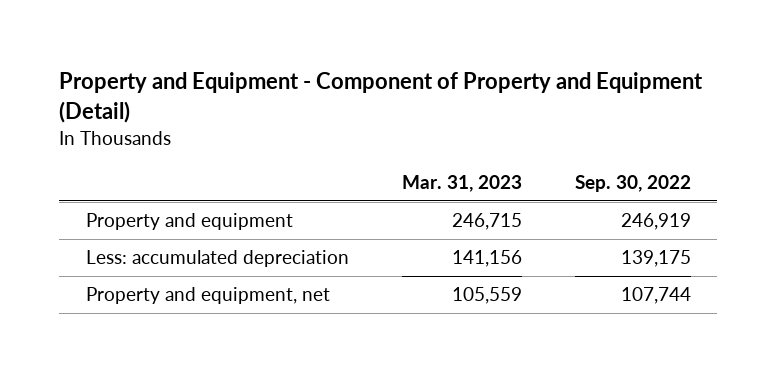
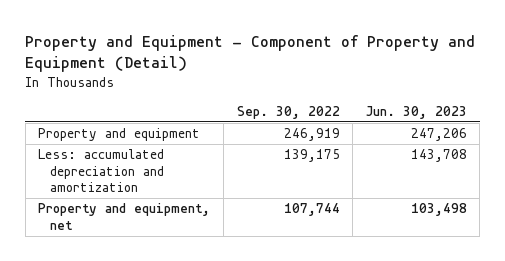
- | Mar. 31, 2023 | Sep. 30, 2022
+ | Sep. 30, 2022 | Jun. 30, 2023
- Less: accumulated depreciation | 141,156 | 139,175
+ Less: accumulated depreciation and amortization | 139,175 | 143,708

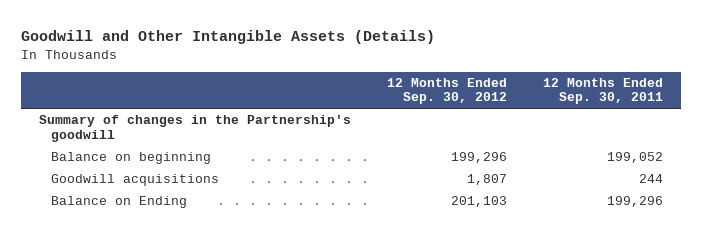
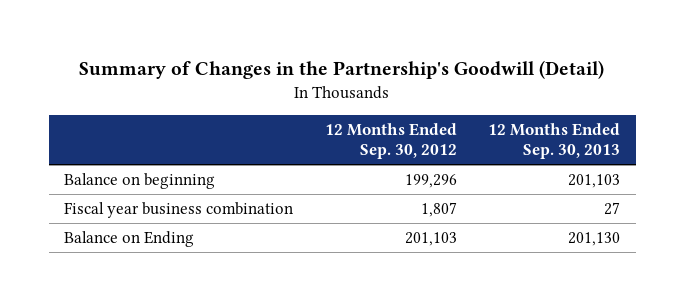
- Goodwill and Other Intangible Assets (Details)
+ Summary of Changes in the Partnership's Goodwill (Detail)
- | 12 Months Ended Sep. 30, 2012 | 12 Months Ended Sep. 30, 2011
+ | 12 Months Ended Sep. 30, 2012 | 12 Months Ended Sep. 30, 2013
- Summary of changes in the Partnership's goodwill
- Goodwill acquisitions | 1,807 | 244
+ Fiscal year business combination | 1,807 | 27

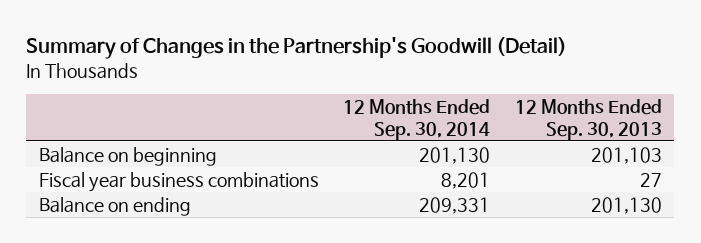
- | 12 Months Ended Sep. 30, 2012 | 12 Months Ended Sep. 30, 2013
+ | 12 Months Ended Sep. 30, 2014 | 12 Months Ended Sep. 30, 2013
- Fiscal year business combination | 1,807 | 27
- Balance on Ending | 201,103 | 201,130
+ Fiscal year business combinations | 8,201 | 27
+ Balance on ending | 209,331 | 201,130

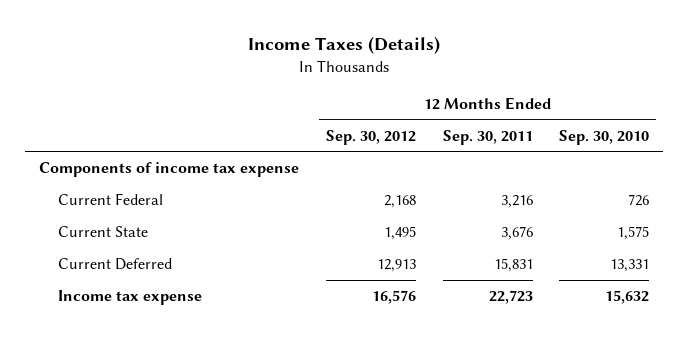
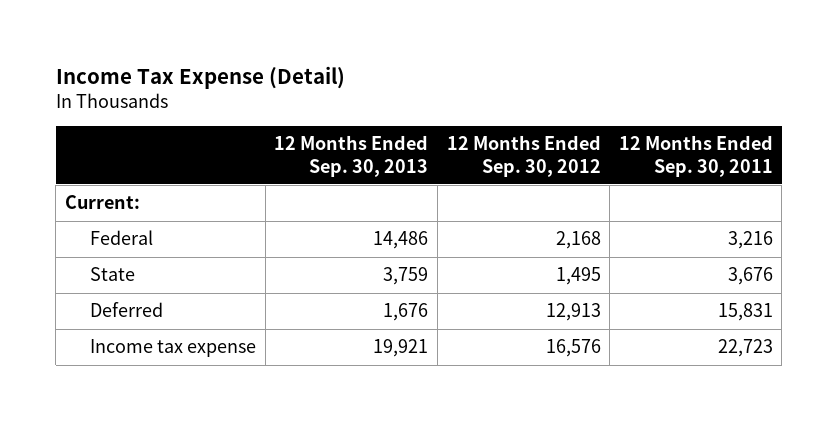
- Income Taxes (Details)
+ Income Tax Expense (Detail)
- | 12 Months Ended Sep. 30, 2012 | 12 Months Ended Sep. 30, 2011 | 12 Months Ended Sep. 30, 2010
+ | 12 Months Ended Sep. 30, 2013 | 12 Months Ended Sep. 30, 2012 | 12 Months Ended Sep. 30, 2011
- Components of income tax expense
- Current Federal | 2,168 | 3,216 | 726
- Current State | 1,495 | 3,676 | 1,575
- Current Deferred | 12,913 | 15,831 | 13,331
+ Current:
+ Federal | 14,486 | 2,168 | 3,216
+ State | 3,759 | 1,495 | 3,676
+ Deferred | 1,676 | 12,913 | 15,831

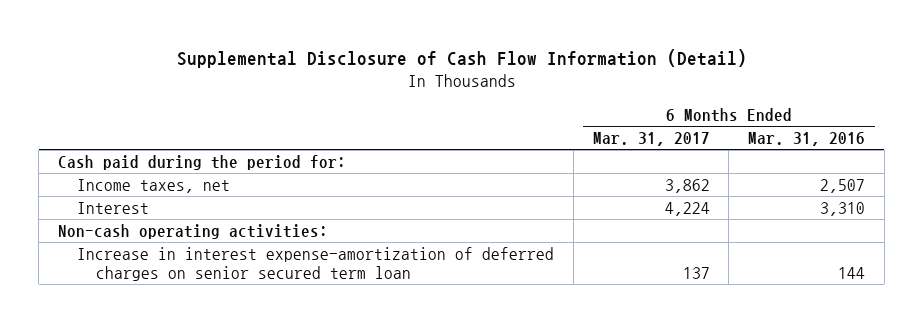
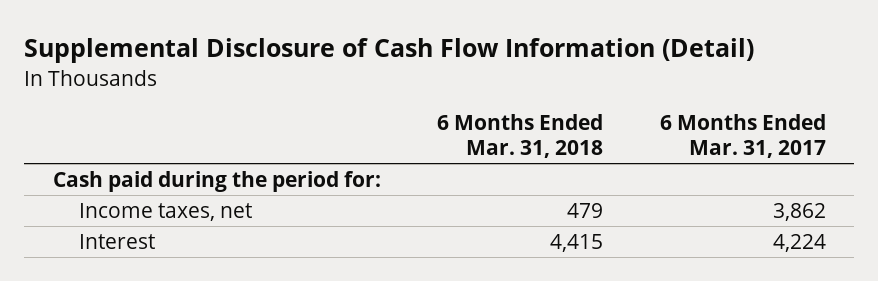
- | 6 Months Ended Mar. 31, 2017 | 6 Months Ended Mar. 31, 2016
+ | 6 Months Ended Mar. 31, 2018 | 6 Months Ended Mar. 31, 2017
- Non-cash operating activities:
- Increase in interest expense-amortization of deferred charges on senior secured term loan | 137 | 144

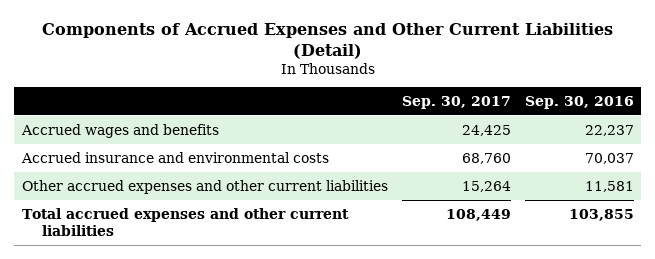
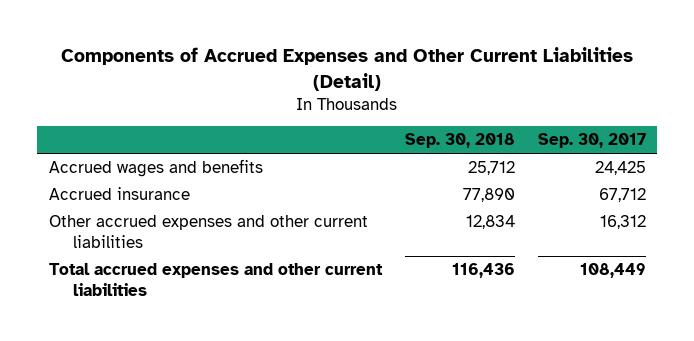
- | Sep. 30, 2017 | Sep. 30, 2016
+ | Sep. 30, 2018 | Sep. 30, 2017
- Accrued insurance and environmental costs | 68,760 | 70,037
- Other accrued expenses and other current liabilities | 15,264 | 11,581
+ Accrued insurance | 77,890 | 67,712
+ Other accrued expenses and other current liabilities | 12,834 | 16,312

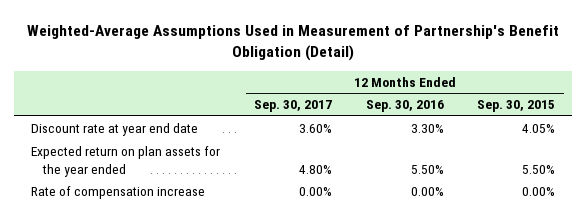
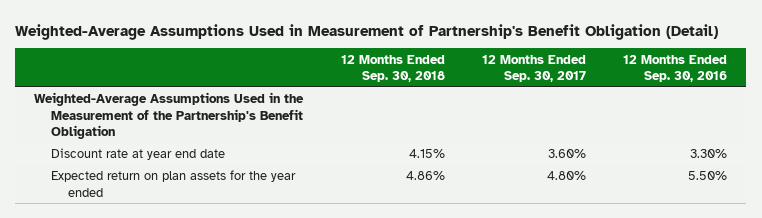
- | 12 Months Ended Sep. 30, 2017 | 12 Months Ended Sep. 30, 2016 | 12 Months Ended Sep. 30, 2015
+ | 12 Months Ended Sep. 30, 2018 | 12 Months Ended Sep. 30, 2017 | 12 Months Ended Sep. 30, 2016
+ Weighted-Average Assumptions Used in the Measurement of the Partnership's Benefit Obligation
- Rate of compensation increase | 0.00% | 0.00% | 0.00%

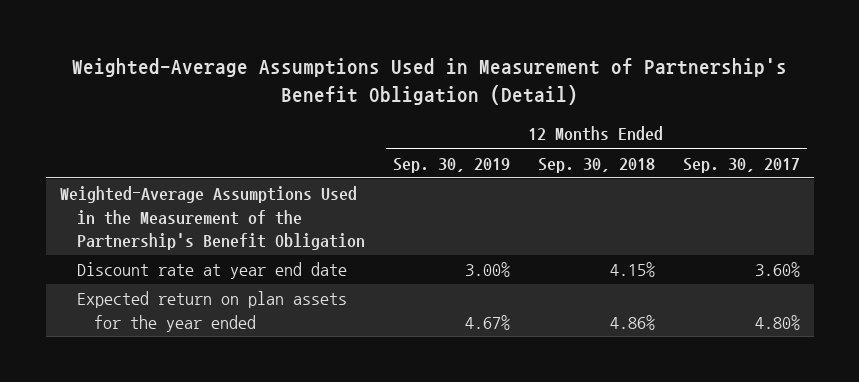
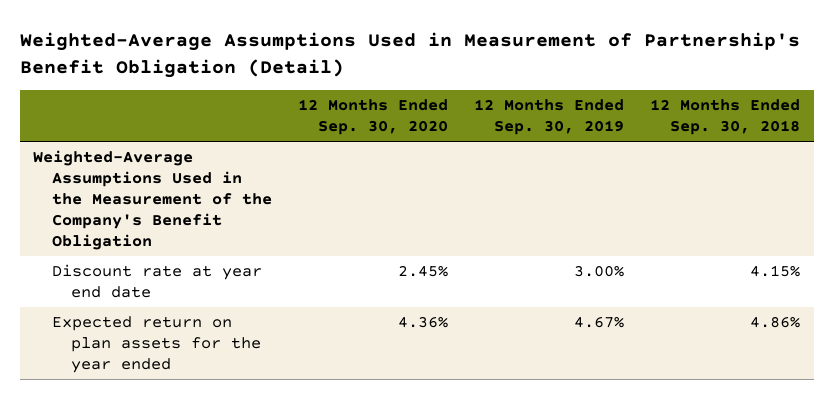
- | 12 Months Ended Sep. 30, 2019 | 12 Months Ended Sep. 30, 2018 | 12 Months Ended Sep. 30, 2017
+ | 12 Months Ended Sep. 30, 2020 | 12 Months Ended Sep. 30, 2019 | 12 Months Ended Sep. 30, 2018
- Weighted-Average Assumptions Used in the Measurement of the Partnership's Benefit Obligation
+ Weighted-Average Assumptions Used in the Measurement of the Company's Benefit Obligation

